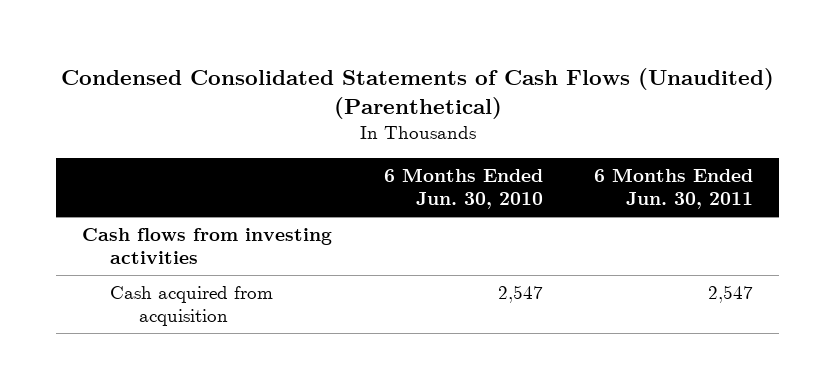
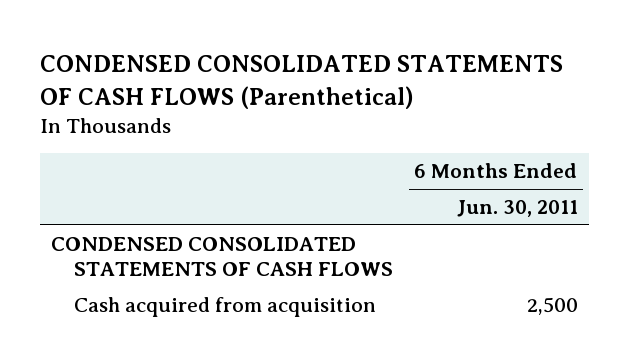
- Condensed Consolidated Statements of Cash Flows (Unaudited) (Parenthetical)
+ CONDENSED CONSOLIDATED STATEMENTS OF CASH FLOWS (Parenthetical)
- | 6 Months Ended Jun. 30, 2010 | 6 Months Ended Jun. 30, 2011
+ | 6 Months Ended Jun. 30, 2011
- Cash flows from investing activities
- Cash acquired from acquisition | 2,547 | 2,547
+ CONDENSED CONSOLIDATED STATEMENTS OF CASH FLOWS
+ Cash acquired from acquisition | 2,500

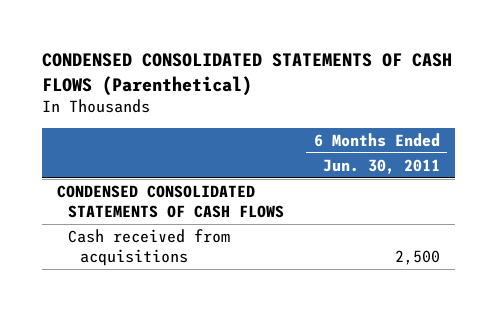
- Cash acquired from acquisition | 2,500
+ Cash received from acquisitions | 2,500

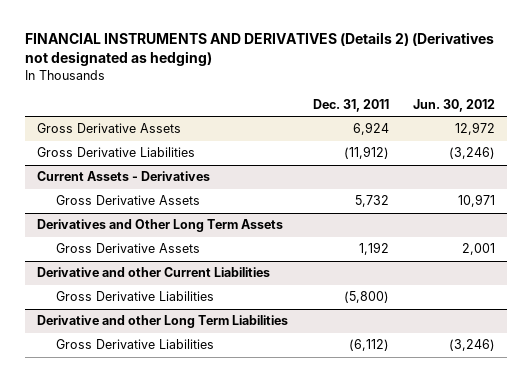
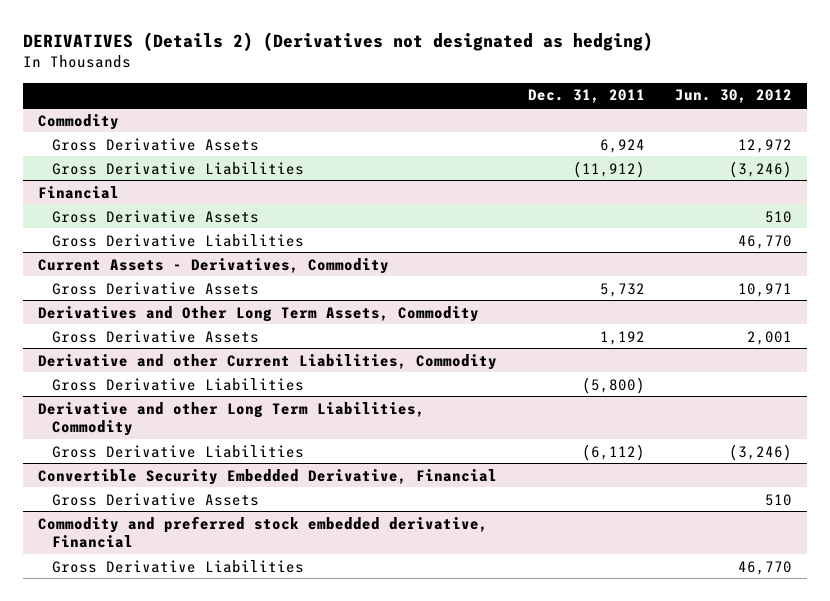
- FINANCIAL INSTRUMENTS AND DERIVATIVES (Details 2) (Derivatives not designated as hedging)
+ DERIVATIVES (Details 2) (Derivatives not designated as hedging)
+ Commodity
- Current Assets - Derivatives
+ Financial
+ Gross Derivative Assets | | 510
+ Gross Derivative Liabilities | | 46,770
+ Current Assets - Derivatives, Commodity
- Derivatives and Other Long Term Assets
+ Derivatives and Other Long Term Assets, Commodity
- Derivative and other Current Liabilities
+ Derivative and other Current Liabilities, Commodity
- Derivative and other Long Term Liabilities
+ Derivative and other Long Term Liabilities, Commodity
+ Convertible Security Embedded Derivative, Financial
+ Gross Derivative Assets | | 510
+ Commodity and preferred stock embedded derivative, Financial
+ Gross Derivative Liabilities | | 46,770

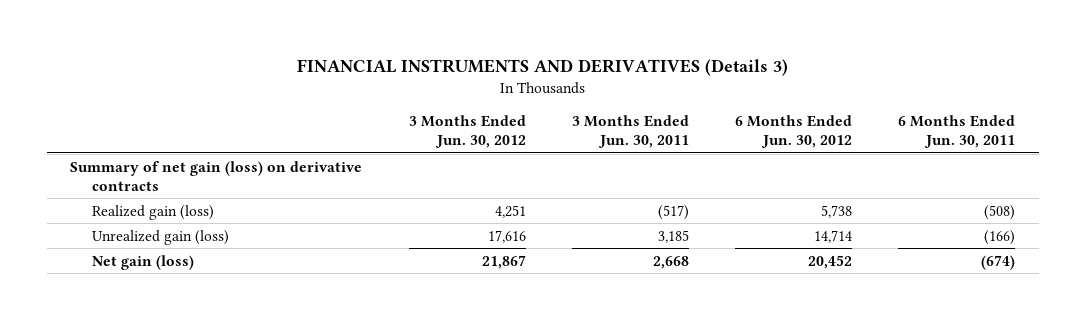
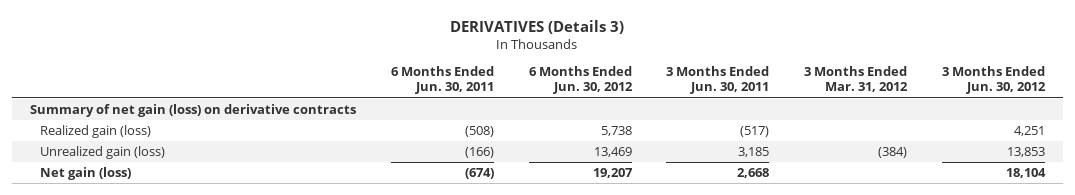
- FINANCIAL INSTRUMENTS AND DERIVATIVES (Details 3)
+ DERIVATIVES (Details 3)
- | 3 Months Ended Jun. 30, 2012 | 3 Months Ended Jun. 30, 2011 | 6 Months Ended Jun. 30, 2012 | 6 Months Ended Jun. 30, 2011
+ | 6 Months Ended Jun. 30, 2011 | 6 Months Ended Jun. 30, 2012 | 3 Months Ended Jun. 30, 2011 | 3 Months Ended Mar. 31, 2012 | 3 Months Ended Jun. 30, 2012
- Unrealized gain (loss) | 17,616 | 3,185 | 14,714 | (166)
- Net gain (loss) | 21,867 | 2,668 | 20,452 | (674)
+ Unrealized gain (loss) | (166) | 13,469 | 3,185 | (384) | 13,853
+ Net gain (loss) | (674) | 19,207 | 2,668 | | 18,104

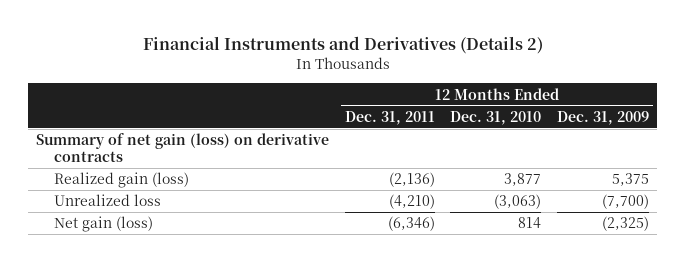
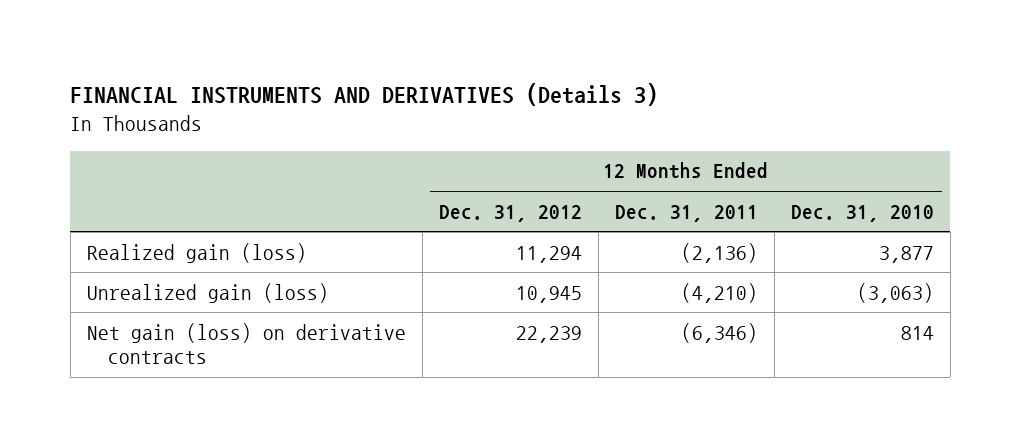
- Financial Instruments and Derivatives (Details 2)
+ FINANCIAL INSTRUMENTS AND DERIVATIVES (Details 3)
- | 12 Months Ended Dec. 31, 2011 | 12 Months Ended Dec. 31, 2010 | 12 Months Ended Dec. 31, 2009
+ | 12 Months Ended Dec. 31, 2012 | 12 Months Ended Dec. 31, 2011 | 12 Months Ended Dec. 31, 2010
- Summary of net gain (loss) on derivative contracts
- Unrealized loss | (4,210) | (3,063) | (7,700)
- Net gain (loss) | (6,346) | 814 | (2,325)
+ Unrealized gain (loss) | 10,945 | (4,210) | (3,063)
+ Net gain (loss) on derivative contracts | 22,239 | (6,346) | 814

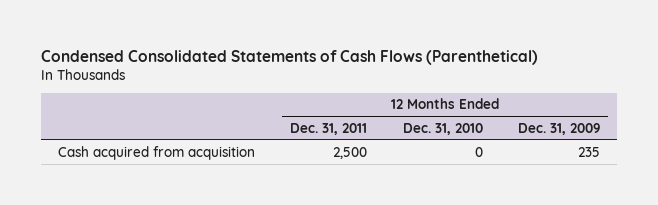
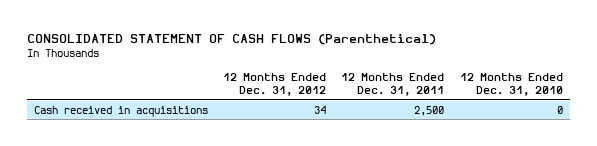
- Condensed Consolidated Statements of Cash Flows (Parenthetical)
+ CONSOLIDATED STATEMENT OF CASH FLOWS (Parenthetical)
- | 12 Months Ended Dec. 31, 2011 | 12 Months Ended Dec. 31, 2010 | 12 Months Ended Dec. 31, 2009
+ | 12 Months Ended Dec. 31, 2012 | 12 Months Ended Dec. 31, 2011 | 12 Months Ended Dec. 31, 2010
- Cash acquired from acquisition | 2,500 | 0 | 235
+ Cash received in acquisitions | 34 | 2,500 | 0

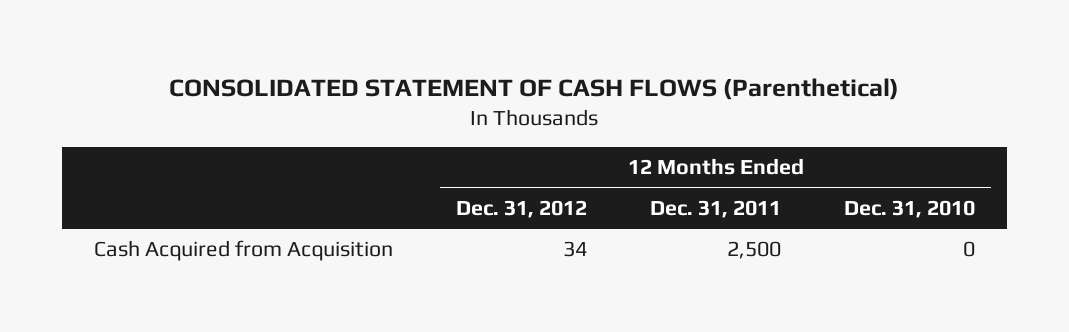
- Cash received in acquisitions | 34 | 2,500 | 0
+ Cash Acquired from Acquisition | 34 | 2,500 | 0

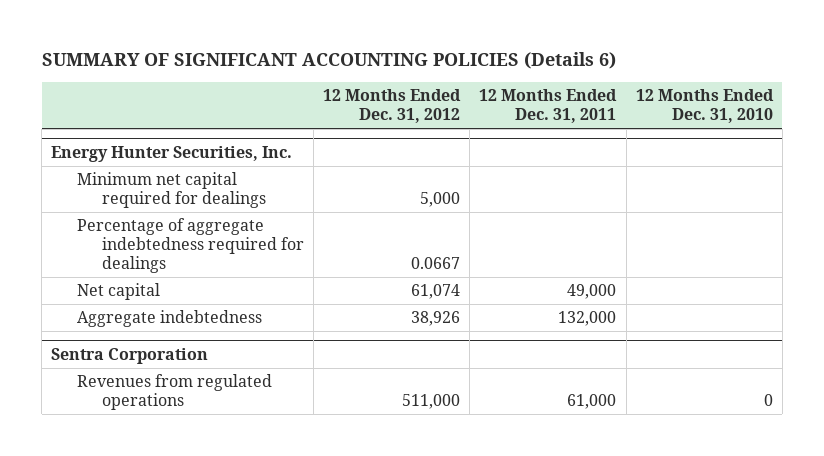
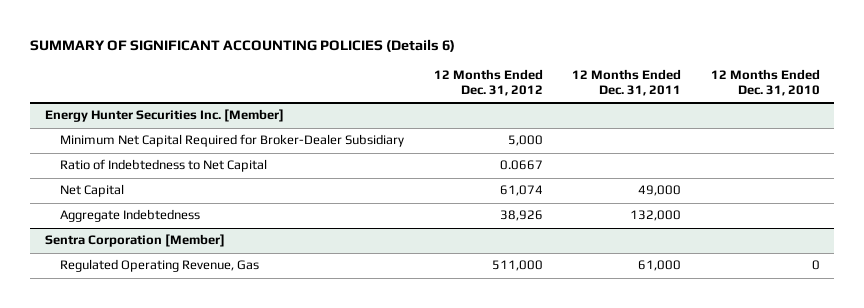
- Energy Hunter Securities, Inc.
- Minimum net capital required for dealings | 5,000 | |
- Percentage of aggregate indebtedness required for dealings | 0.0667 | |
- Net capital | 61,074 | 49,000 |
- Aggregate indebtedness | 38,926 | 132,000 |
- Sentra Corporation
- Revenues from regulated operations | 511,000 | 61,000 | 0
+ Energy Hunter Securities Inc. [Member]
+ Minimum Net Capital Required for Broker-Dealer Subsidiary | 5,000 | |
+ Ratio of Indebtedness to Net Capital | 0.0667 | |
+ Net Capital | 61,074 | 49,000 |
+ Aggregate Indebtedness | 38,926 | 132,000 |
+ Sentra Corporation [Member]
+ Regulated Operating Revenue, Gas | 511,000 | 61,000 | 0

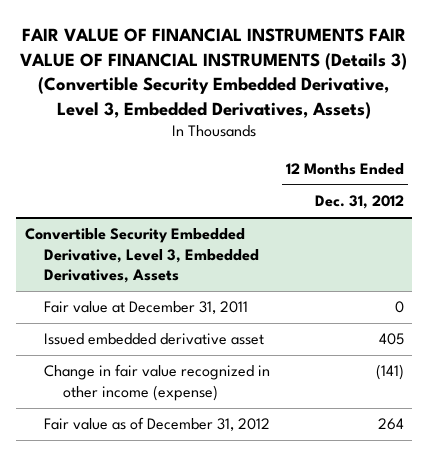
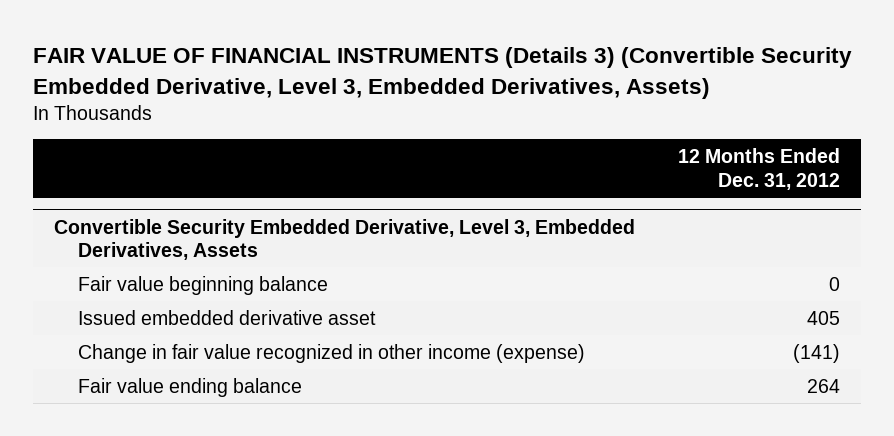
- FAIR VALUE OF FINANCIAL INSTRUMENTS FAIR VALUE OF FINANCIAL INSTRUMENTS (Details 3) (Convertible Security Embedded Derivative, Level 3, Embedded Derivatives, Assets)
+ FAIR VALUE OF FINANCIAL INSTRUMENTS (Details 3) (Convertible Security Embedded Derivative, Level 3, Embedded Derivatives, Assets)
@ Convertible Security Embedded Derivative, Level 3, Embedded Derivatives, Assets
- Fair value at December 31, 2011 | 0
+ Fair value beginning balance | 0
- Fair value as of December 31, 2012 | 264
+ Fair value ending balance | 264

